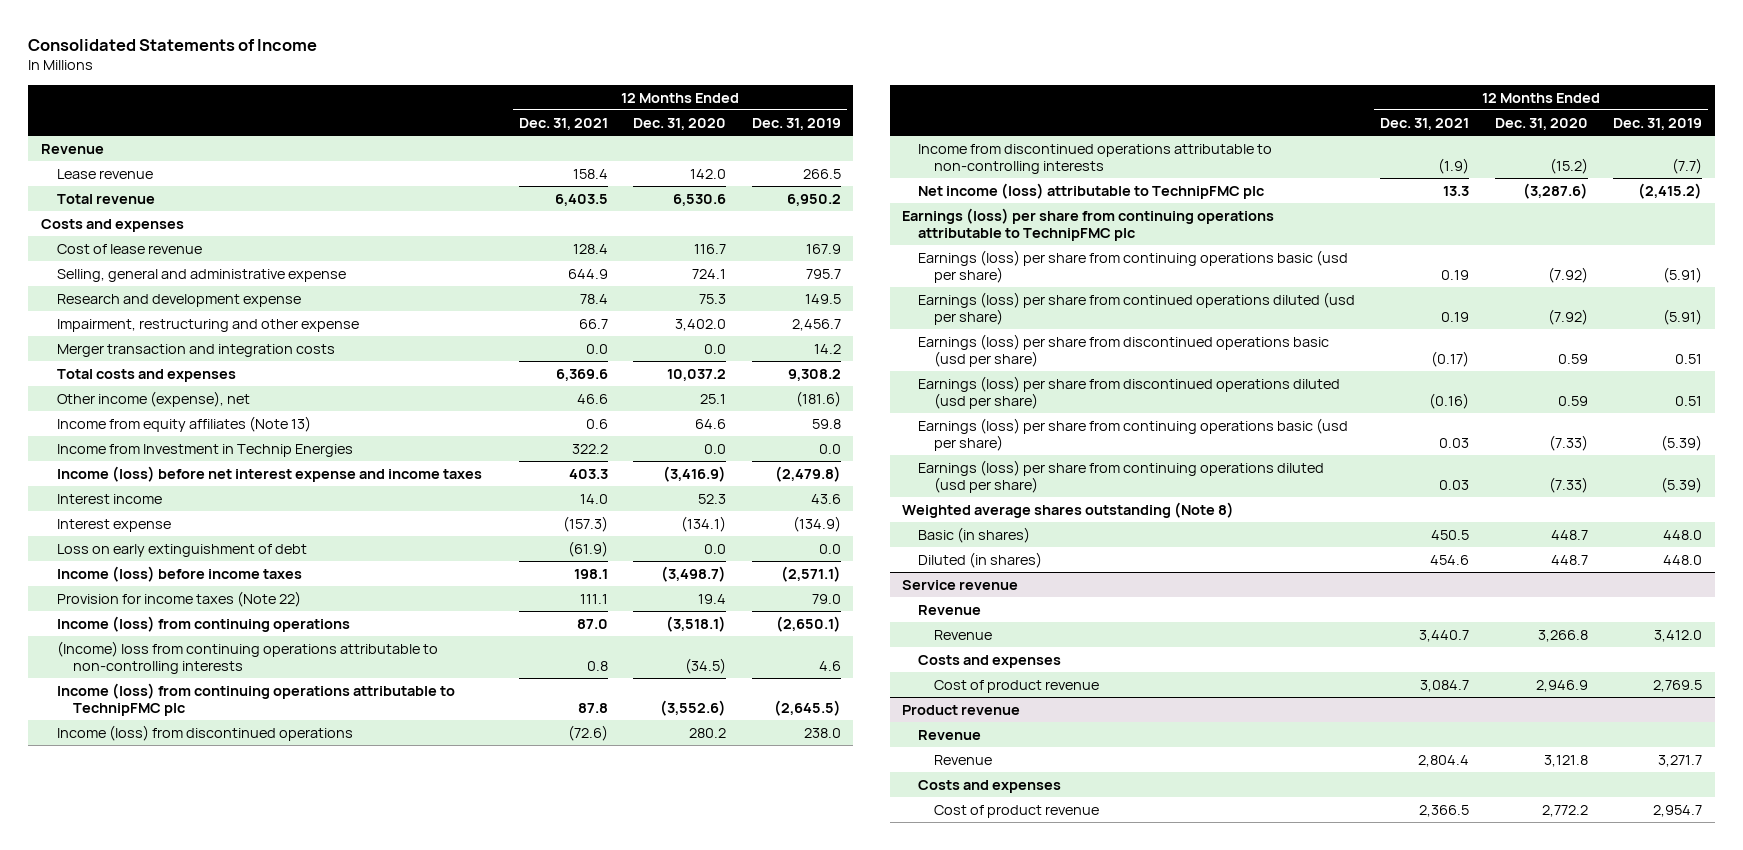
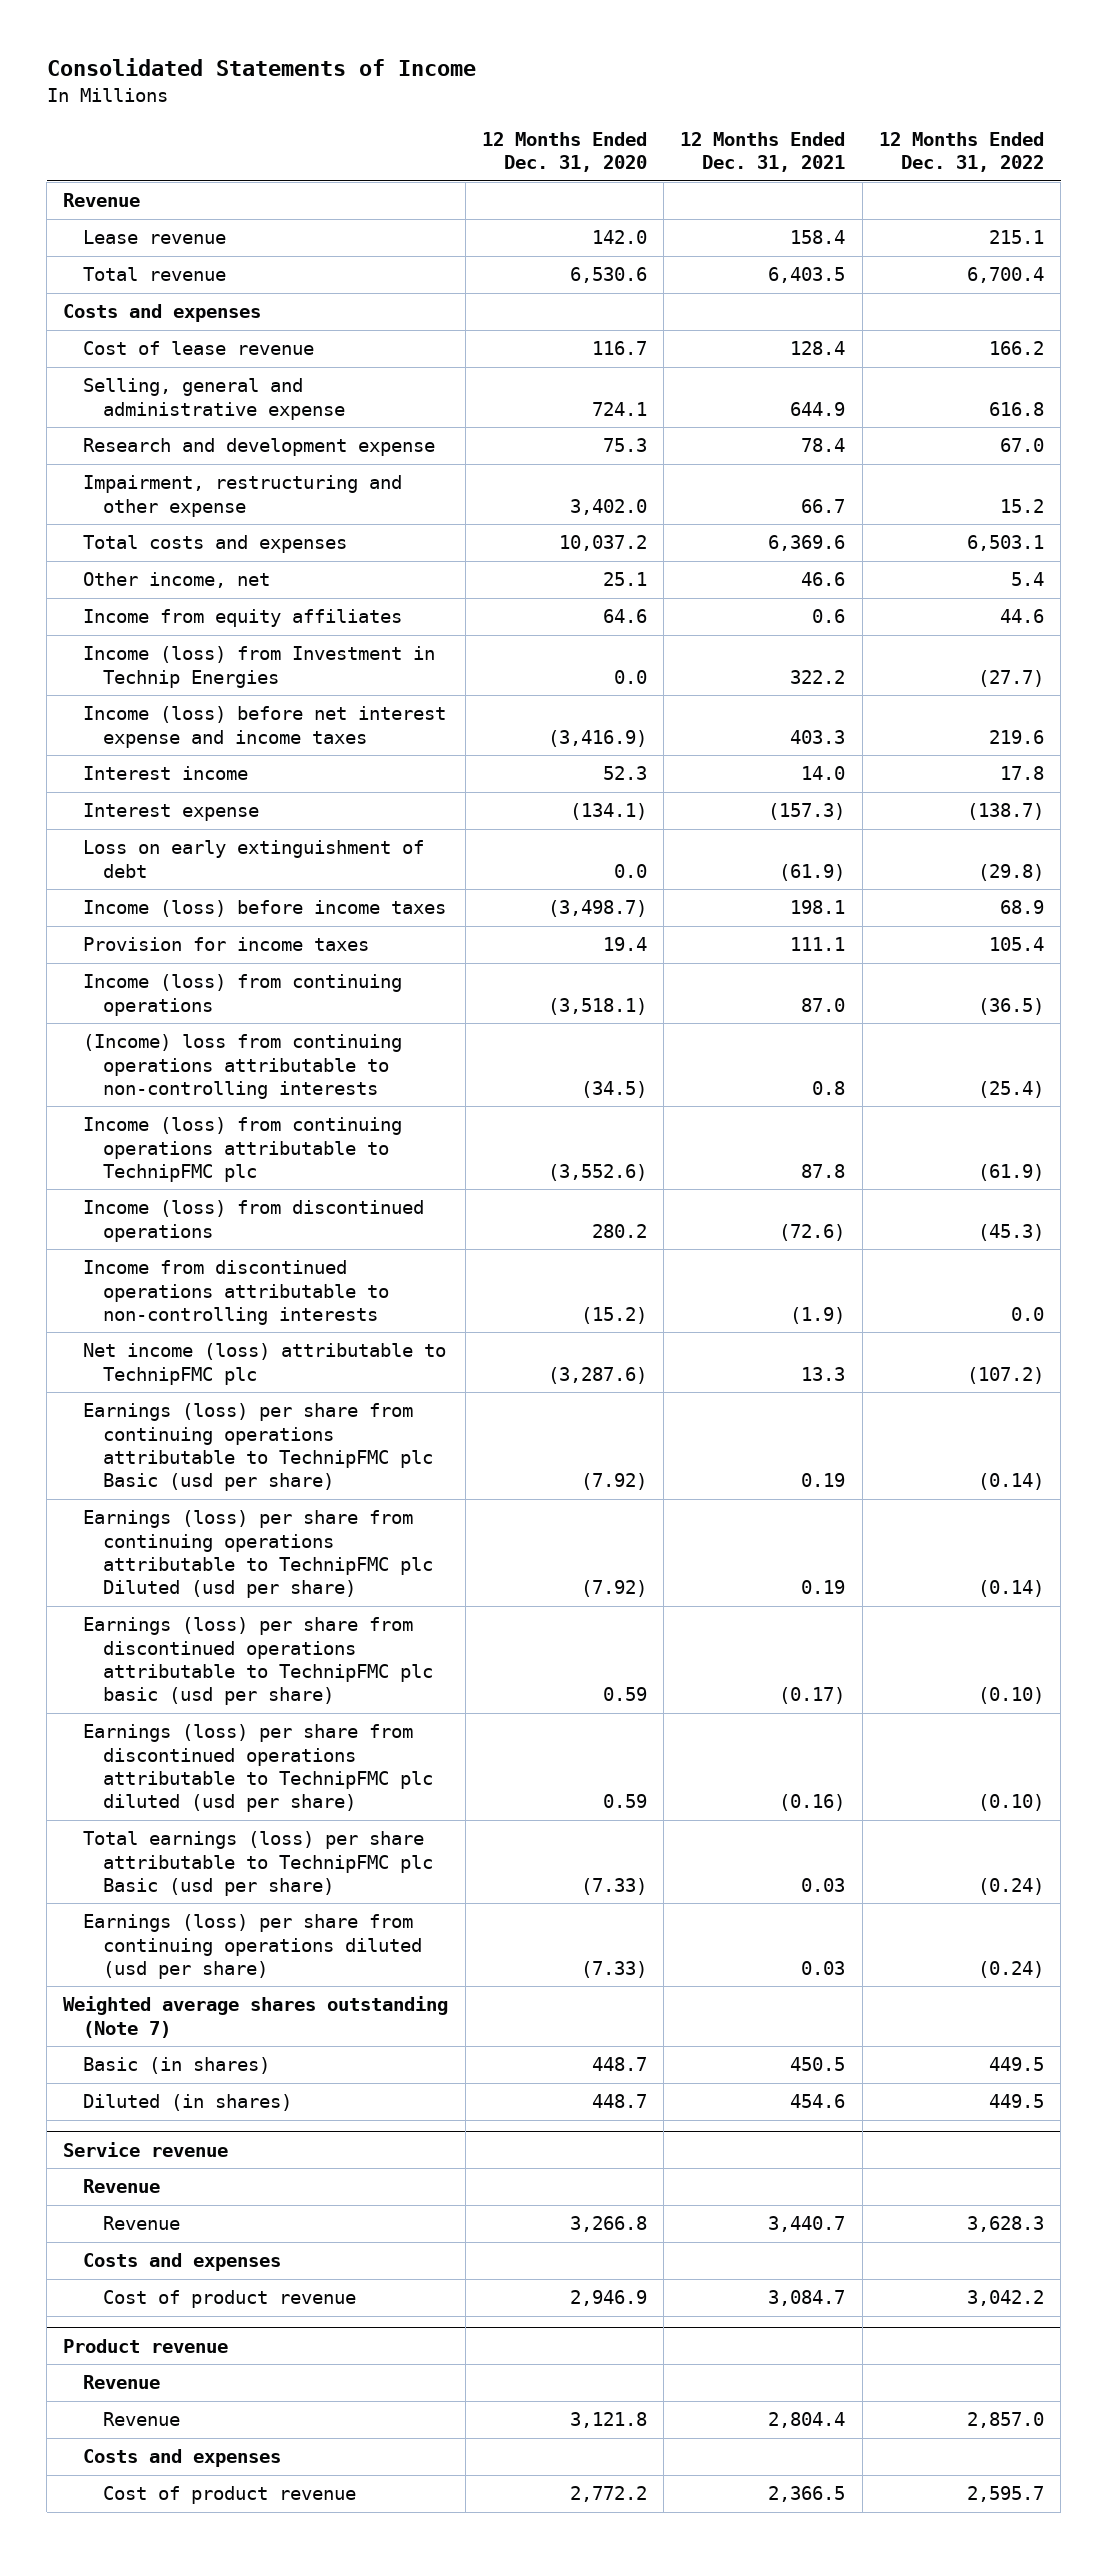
- | 12 Months Ended Dec. 31, 2021 | 12 Months Ended Dec. 31, 2020 | 12 Months Ended Dec. 31, 2019
+ | 12 Months Ended Dec. 31, 2020 | 12 Months Ended Dec. 31, 2021 | 12 Months Ended Dec. 31, 2022
- Merger transaction and integration costs | 0.0 | 0.0 | 14.2
- Other income (expense), net | 46.6 | 25.1 | (181.6)
- Income from equity affiliates (Note 13) | 0.6 | 64.6 | 59.8
- Income from Investment in Technip Energies | 322.2 | 0.0 | 0.0
+ Other income, net | 25.1 | 46.6 | 5.4
+ Income from equity affiliates | 64.6 | 0.6 | 44.6
+ Income (loss) from Investment in Technip Energies | 0.0 | 322.2 | (27.7)
- Provision for income taxes (Note 22) | 111.1 | 19.4 | 79.0
+ Provision for income taxes | 19.4 | 111.1 | 105.4
- Earnings (loss) per share from continuing operations attributable to TechnipFMC plc
- Earnings (loss) per share from continuing operations basic (usd per share) | 0.19 | (7.92) | (5.91)
- Earnings (loss) per share from continued operations diluted (usd per share) | 0.19 | (7.92) | (5.91)
- Earnings (loss) per share from discontinued operations basic (usd per share) | (0.17) | 0.59 | 0.51
- Earnings (loss) per share from discontinued operations diluted (usd per share) | (0.16) | 0.59 | 0.51
- Earnings (loss) per share from continuing operations basic (usd per share) | 0.03 | (7.33) | (5.39)
+ Earnings (loss) per share from continuing operations attributable to TechnipFMC plc Basic (usd per share) | (7.92) | 0.19 | (0.14)
+ Earnings (loss) per share from continuing operations attributable to TechnipFMC plc Diluted (usd per share) | (7.92) | 0.19 | (0.14)
+ Earnings (loss) per share from discontinued operations attributable to TechnipFMC plc basic (usd per share) | 0.59 | (0.17) | (0.10)
+ Earnings (loss) per share from discontinued operations attributable to TechnipFMC plc diluted (usd per share) | 0.59 | (0.16) | (0.10)
+ Total earnings (loss) per share attributable to TechnipFMC plc Basic (usd per share) | (7.33) | 0.03 | (0.24)
- Weighted average shares outstanding (Note 8)
+ Weighted average shares outstanding (Note 7)

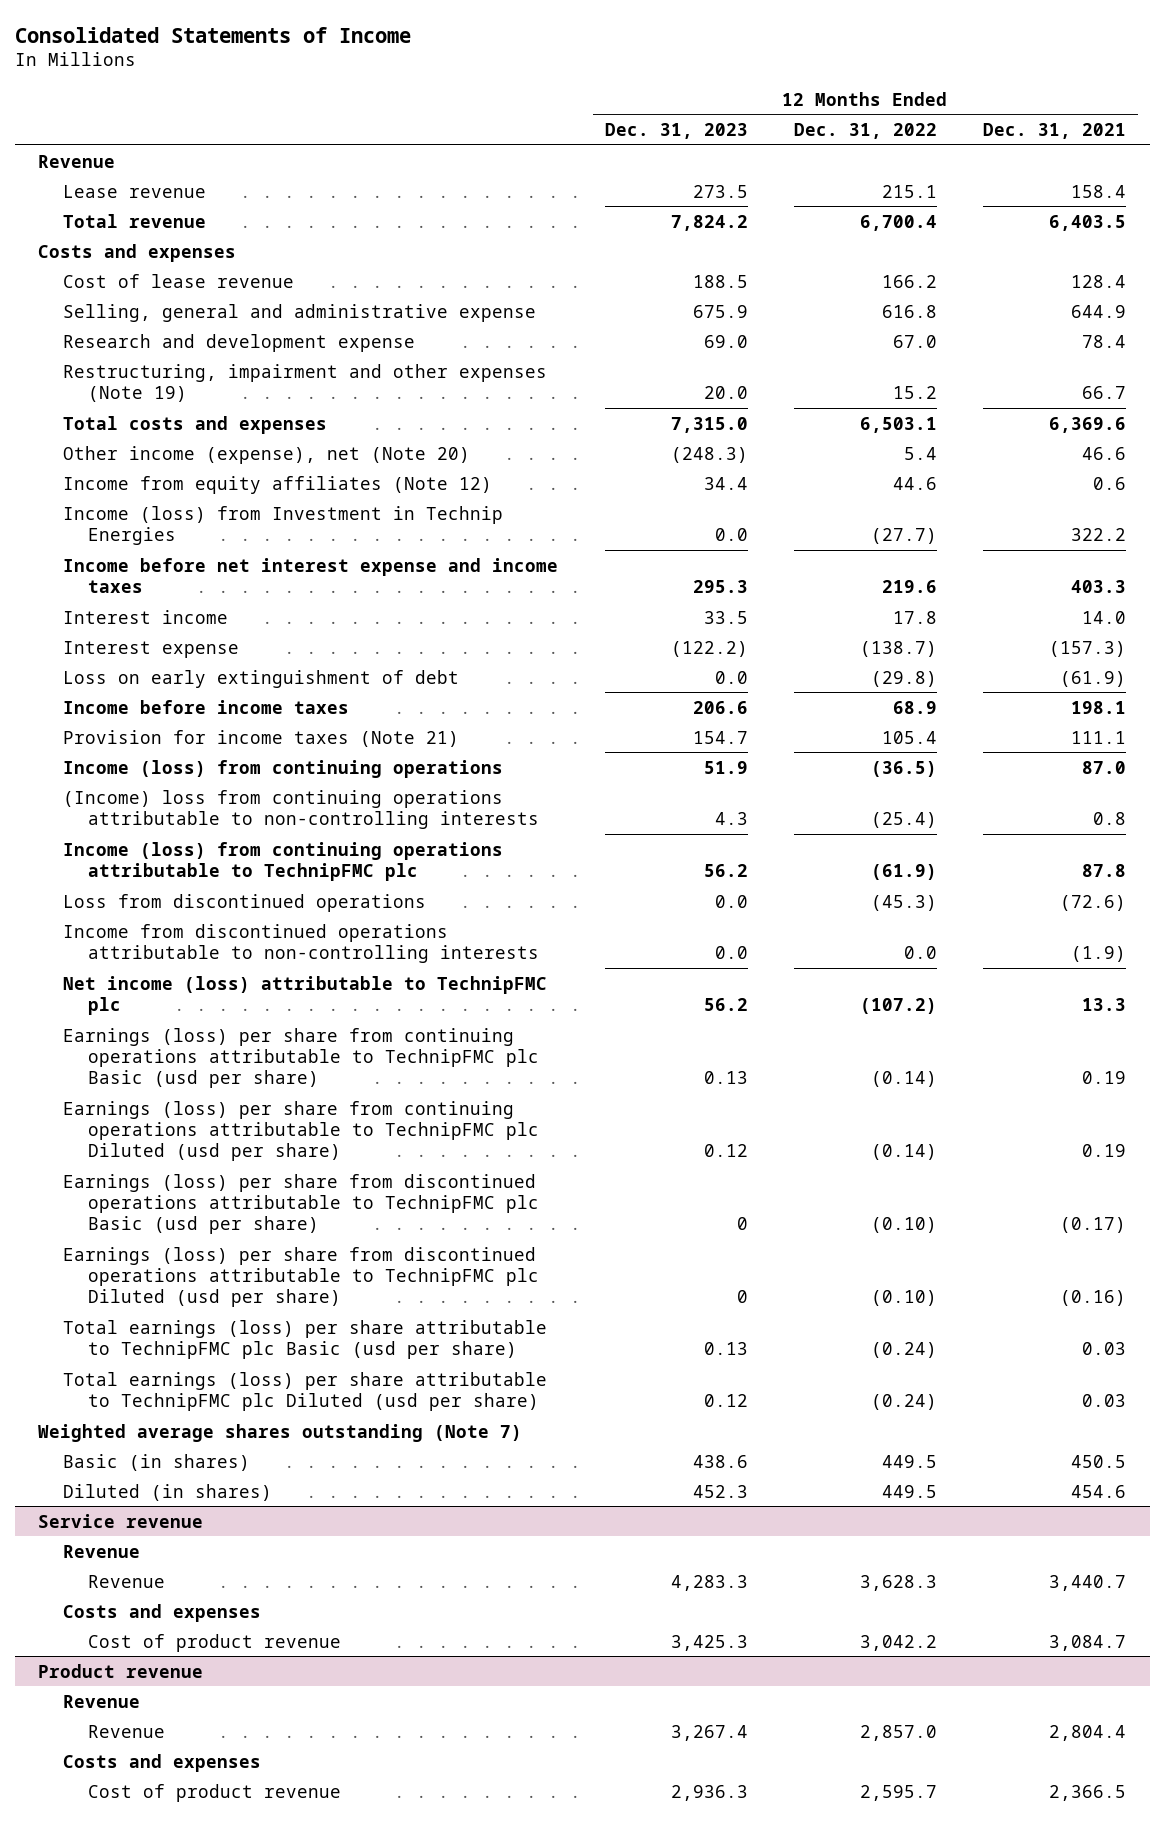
- | 12 Months Ended Dec. 31, 2020 | 12 Months Ended Dec. 31, 2021 | 12 Months Ended Dec. 31, 2022
+ | 12 Months Ended Dec. 31, 2023 | 12 Months Ended Dec. 31, 2022 | 12 Months Ended Dec. 31, 2021
- Impairment, restructuring and other expense | 3,402.0 | 66.7 | 15.2
+ Restructuring, impairment and other expenses (Note 19) | 20.0 | 15.2 | 66.7
- Other income, net | 25.1 | 46.6 | 5.4
- Income from equity affiliates | 64.6 | 0.6 | 44.6
+ Other income (expense), net (Note 20) | (248.3) | 5.4 | 46.6
+ Income from equity affiliates (Note 12) | 34.4 | 44.6 | 0.6
- Income (loss) before net interest expense and income taxes | (3,416.9) | 403.3 | 219.6
+ Income before net interest expense and income taxes | 295.3 | 219.6 | 403.3
- Income (loss) before income taxes | (3,498.7) | 198.1 | 68.9
- Provision for income taxes | 19.4 | 111.1 | 105.4
+ Income before income taxes | 206.6 | 68.9 | 198.1
+ Provision for income taxes (Note 21) | 154.7 | 105.4 | 111.1
- Income (loss) from discontinued operations | 280.2 | (72.6) | (45.3)
+ Loss from discontinued operations | 0.0 | (45.3) | (72.6)
- Earnings (loss) per share from discontinued operations attributable to TechnipFMC plc basic (usd per share) | 0.59 | (0.17) | (0.10)
- Earnings (loss) per share from discontinued operations attributable to TechnipFMC plc diluted (usd per share) | 0.59 | (0.16) | (0.10)
+ Earnings (loss) per share from discontinued operations attributable to TechnipFMC plc Basic (usd per share) | 0 | (0.10) | (0.17)
+ Earnings (loss) per share from discontinued operations attributable to TechnipFMC plc Diluted (usd per share) | 0 | (0.10) | (0.16)
- Earnings (loss) per share from continuing operations diluted (usd per share) | (7.33) | 0.03 | (0.24)
+ Total earnings (loss) per share attributable to TechnipFMC plc Diluted (usd per share) | 0.12 | (0.24) | 0.03

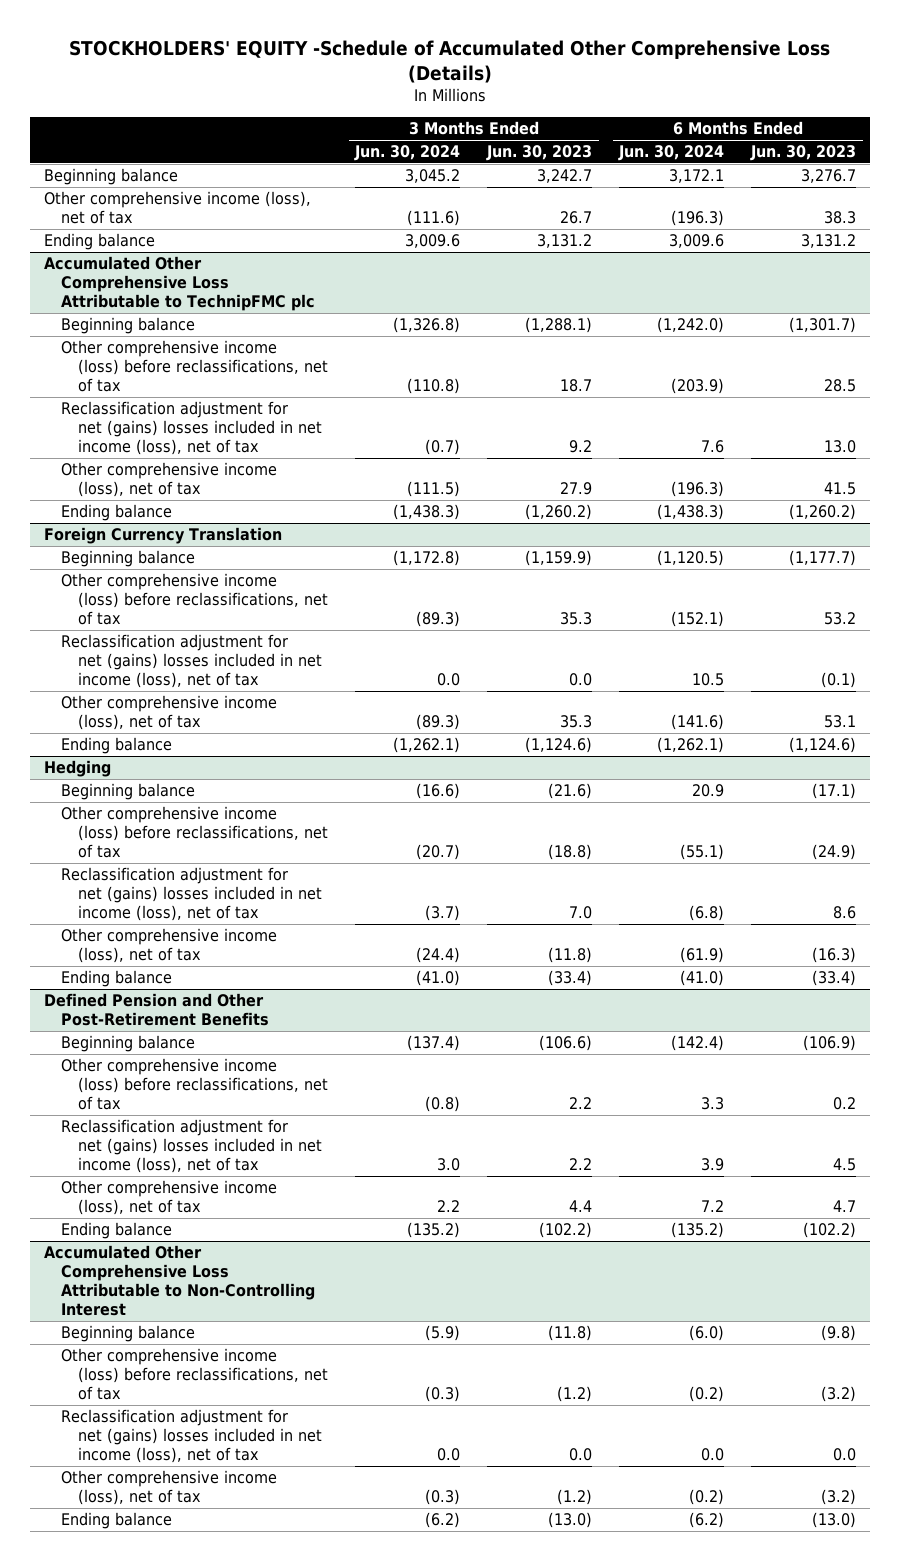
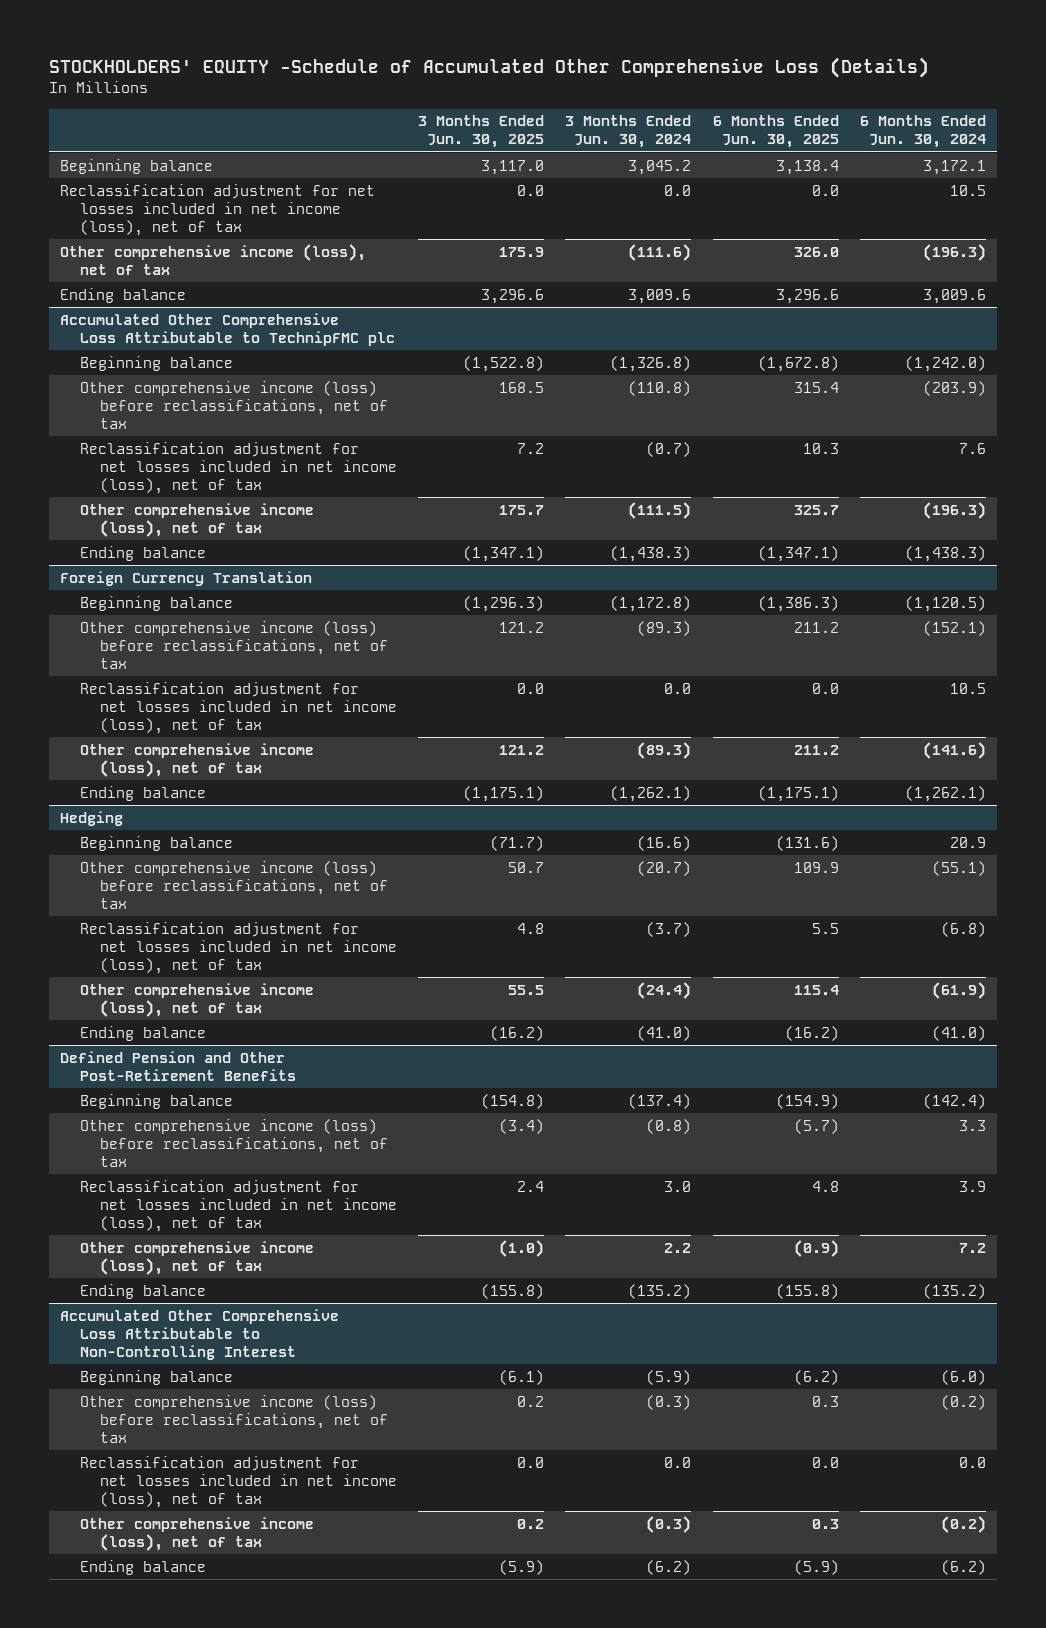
- | 3 Months Ended Jun. 30, 2024 | 3 Months Ended Jun. 30, 2023 | 6 Months Ended Jun. 30, 2024 | 6 Months Ended Jun. 30, 2023
+ | 3 Months Ended Jun. 30, 2025 | 3 Months Ended Jun. 30, 2024 | 6 Months Ended Jun. 30, 2025 | 6 Months Ended Jun. 30, 2024
+ Reclassification adjustment for net losses included in net income (loss), net of tax | 0.0 | 0.0 | 0.0 | 10.5
@ Accumulated Other Comprehensive Loss Attributable to TechnipFMC plc
- Reclassification adjustment for net (gains) losses included in net income (loss), net of tax | (0.7) | 9.2 | 7.6 | 13.0
+ Reclassification adjustment for net losses included in net income (loss), net of tax | 7.2 | (0.7) | 10.3 | 7.6
@ Foreign Currency Translation
- Reclassification adjustment for net (gains) losses included in net income (loss), net of tax | 0.0 | 0.0 | 10.5 | (0.1)
+ Reclassification adjustment for net losses included in net income (loss), net of tax | 0.0 | 0.0 | 0.0 | 10.5
@ Hedging
- Reclassification adjustment for net (gains) losses included in net income (loss), net of tax | (3.7) | 7.0 | (6.8) | 8.6
+ Reclassification adjustment for net losses included in net income (loss), net of tax | 4.8 | (3.7) | 5.5 | (6.8)
@ Defined Pension and Other Post-Retirement Benefits
- Reclassification adjustment for net (gains) losses included in net income (loss), net of tax | 3.0 | 2.2 | 3.9 | 4.5
+ Reclassification adjustment for net losses included in net income (loss), net of tax | 2.4 | 3.0 | 4.8 | 3.9
@ Accumulated Other Comprehensive Loss Attributable to Non-Controlling Interest
- Reclassification adjustment for net (gains) losses included in net income (loss), net of tax | 0.0 | 0.0 | 0.0 | 0.0
+ Reclassification adjustment for net losses included in net income (loss), net of tax | 0.0 | 0.0 | 0.0 | 0.0

